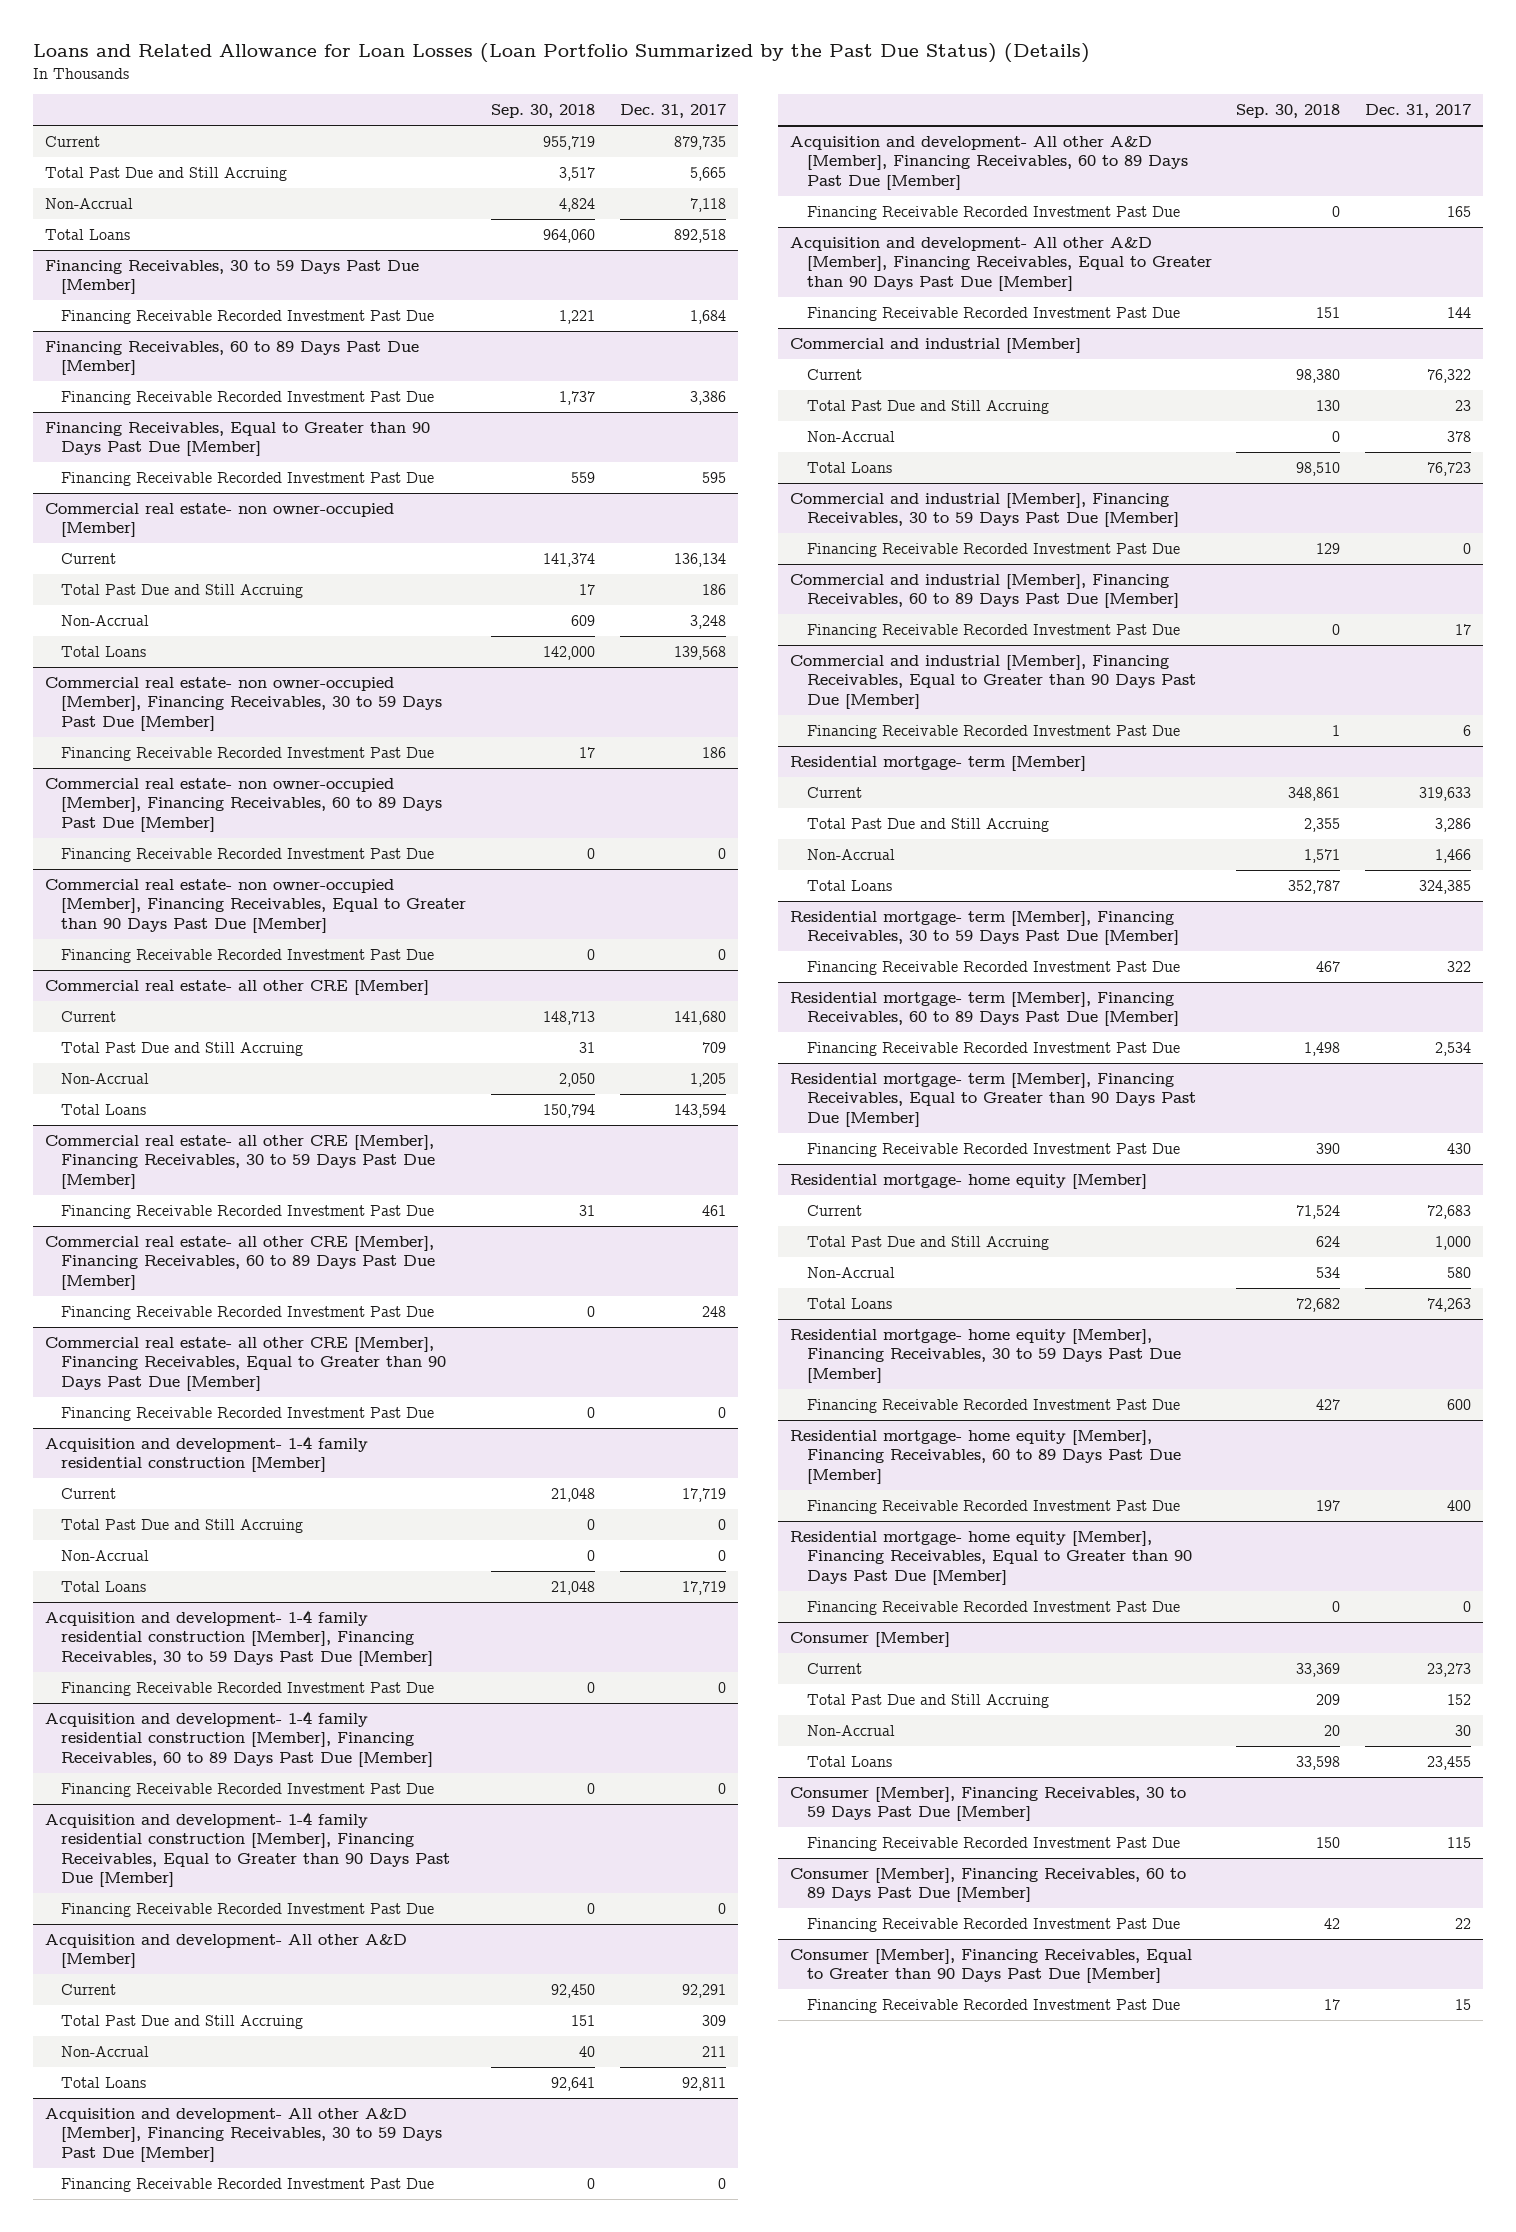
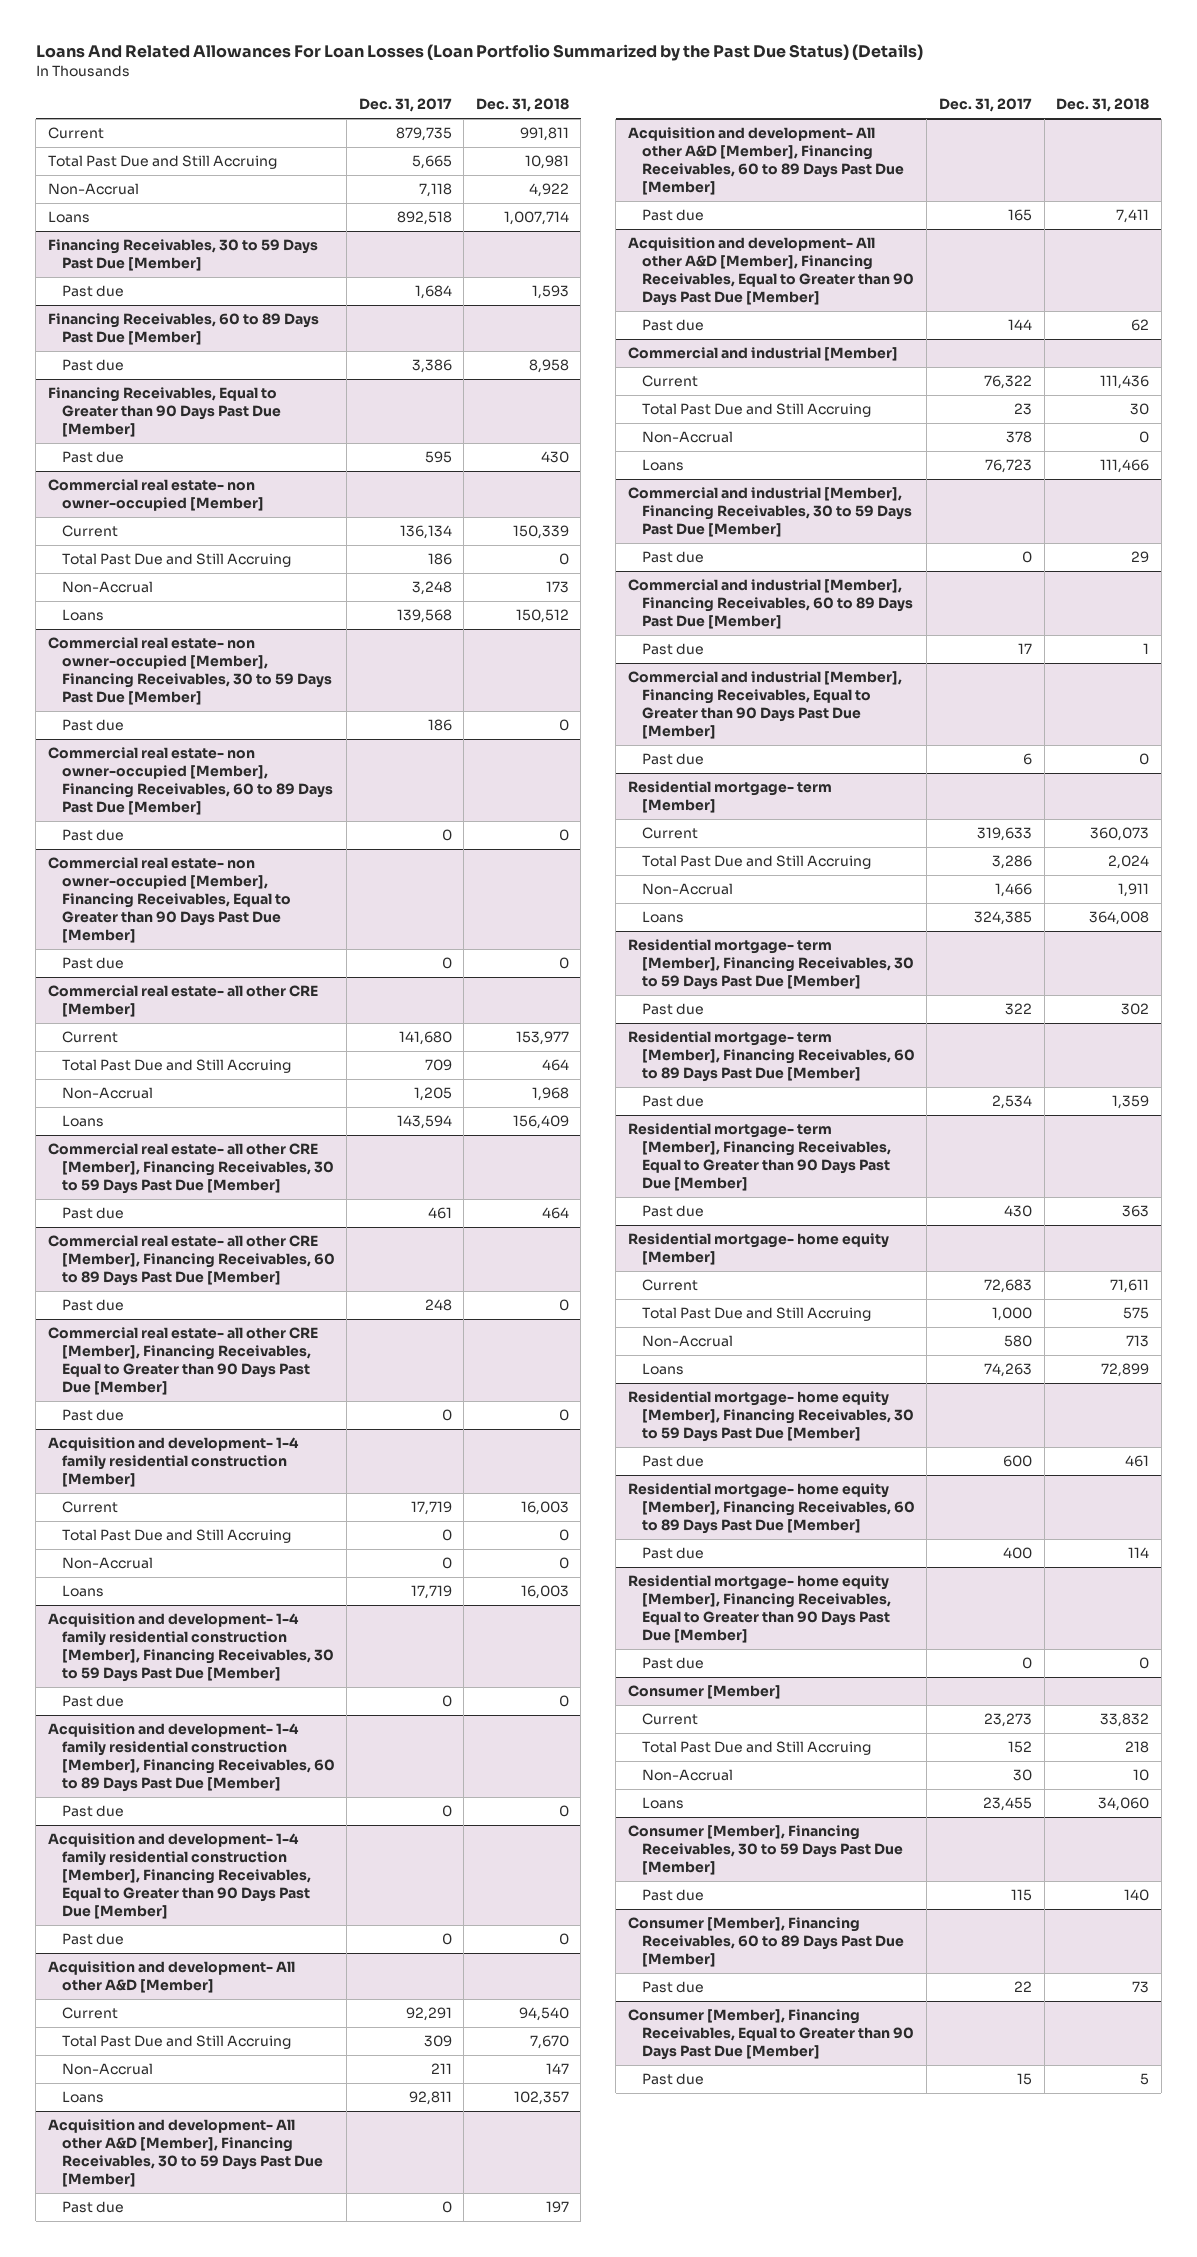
- Loans and Related Allowance for Loan Losses (Loan Portfolio Summarized by the Past Due Status) (Details)
+ Loans And Related Allowances For Loan Losses (Loan Portfolio Summarized by the Past Due Status) (Details)
- | Sep. 30, 2018 | Dec. 31, 2017
+ | Dec. 31, 2017 | Dec. 31, 2018
- Total Loans | 964,060 | 892,518
+ Loans | 892,518 | 1,007,714
@ Financing Receivables, 30 to 59 Days Past Due [Member]
- Financing Receivable Recorded Investment Past Due | 1,221 | 1,684
+ Past due | 1,684 | 1,593
@ Financing Receivables, 60 to 89 Days Past Due [Member]
- Financing Receivable Recorded Investment Past Due | 1,737 | 3,386
+ Past due | 3,386 | 8,958
@ Financing Receivables, Equal to Greater than 90 Days Past Due [Member]
- Financing Receivable Recorded Investment Past Due | 559 | 595
+ Past due | 595 | 430
@ Commercial real estate- non owner-occupied [Member]
- Total Loans | 142,000 | 139,568
+ Loans | 139,568 | 150,512
@ Commercial real estate- non owner-occupied [Member], Financing Receivables, 30 to 59 Days Past Due [Member]
- Financing Receivable Recorded Investment Past Due | 17 | 186
+ Past due | 186 | 0
@ Commercial real estate- non owner-occupied [Member], Financing Receivables, 60 to 89 Days Past Due [Member]
- Financing Receivable Recorded Investment Past Due | 0 | 0
+ Past due | 0 | 0
@ Commercial real estate- non owner-occupied [Member], Financing Receivables, Equal to Greater than 90 Days Past Due [Member]
- Financing Receivable Recorded Investment Past Due | 0 | 0
+ Past due | 0 | 0
@ Commercial real estate- all other CRE [Member]
- Total Loans | 150,794 | 143,594
+ Loans | 143,594 | 156,409
@ Commercial real estate- all other CRE [Member], Financing Receivables, 30 to 59 Days Past Due [Member]
- Financing Receivable Recorded Investment Past Due | 31 | 461
+ Past due | 461 | 464
@ Commercial real estate- all other CRE [Member], Financing Receivables, 60 to 89 Days Past Due [Member]
- Financing Receivable Recorded Investment Past Due | 0 | 248
+ Past due | 248 | 0
@ Commercial real estate- all other CRE [Member], Financing Receivables, Equal to Greater than 90 Days Past Due [Member]
- Financing Receivable Recorded Investment Past Due | 0 | 0
+ Past due | 0 | 0
@ Acquisition and development- 1-4 family residential construction [Member]
- Total Loans | 21,048 | 17,719
+ Loans | 17,719 | 16,003
@ Acquisition and development- 1-4 family residential construction [Member], Financing Receivables, 30 to 59 Days Past Due [Member]
- Financing Receivable Recorded Investment Past Due | 0 | 0
+ Past due | 0 | 0
@ Acquisition and development- 1-4 family residential construction [Member], Financing Receivables, 60 to 89 Days Past Due [Member]
- Financing Receivable Recorded Investment Past Due | 0 | 0
+ Past due | 0 | 0
@ Acquisition and development- 1-4 family residential construction [Member], Financing Receivables, Equal to Greater than 90 Days Past Due [Member]
- Financing Receivable Recorded Investment Past Due | 0 | 0
+ Past due | 0 | 0
@ Acquisition and development- All other A&D [Member]
- Total Loans | 92,641 | 92,811
+ Loans | 92,811 | 102,357
@ Acquisition and development- All other A&D [Member], Financing Receivables, 30 to 59 Days Past Due [Member]
- Financing Receivable Recorded Investment Past Due | 0 | 0
+ Past due | 0 | 197
@ Acquisition and development- All other A&D [Member], Financing Receivables, 60 to 89 Days Past Due [Member]
- Financing Receivable Recorded Investment Past Due | 0 | 165
+ Past due | 165 | 7,411
@ Acquisition and development- All other A&D [Member], Financing Receivables, Equal to Greater than 90 Days Past Due [Member]
- Financing Receivable Recorded Investment Past Due | 151 | 144
+ Past due | 144 | 62
@ Commercial and industrial [Member]
- Total Loans | 98,510 | 76,723
+ Loans | 76,723 | 111,466
@ Commercial and industrial [Member], Financing Receivables, 30 to 59 Days Past Due [Member]
- Financing Receivable Recorded Investment Past Due | 129 | 0
+ Past due | 0 | 29
@ Commercial and industrial [Member], Financing Receivables, 60 to 89 Days Past Due [Member]
- Financing Receivable Recorded Investment Past Due | 0 | 17
+ Past due | 17 | 1
@ Commercial and industrial [Member], Financing Receivables, Equal to Greater than 90 Days Past Due [Member]
- Financing Receivable Recorded Investment Past Due | 1 | 6
+ Past due | 6 | 0
@ Residential mortgage- term [Member]
- Total Loans | 352,787 | 324,385
+ Loans | 324,385 | 364,008
@ Residential mortgage- term [Member], Financing Receivables, 30 to 59 Days Past Due [Member]
- Financing Receivable Recorded Investment Past Due | 467 | 322
+ Past due | 322 | 302
@ Residential mortgage- term [Member], Financing Receivables, 60 to 89 Days Past Due [Member]
- Financing Receivable Recorded Investment Past Due | 1,498 | 2,534
+ Past due | 2,534 | 1,359
@ Residential mortgage- term [Member], Financing Receivables, Equal to Greater than 90 Days Past Due [Member]
- Financing Receivable Recorded Investment Past Due | 390 | 430
+ Past due | 430 | 363
@ Residential mortgage- home equity [Member]
- Total Loans | 72,682 | 74,263
+ Loans | 74,263 | 72,899
@ Residential mortgage- home equity [Member], Financing Receivables, 30 to 59 Days Past Due [Member]
- Financing Receivable Recorded Investment Past Due | 427 | 600
+ Past due | 600 | 461
@ Residential mortgage- home equity [Member], Financing Receivables, 60 to 89 Days Past Due [Member]
- Financing Receivable Recorded Investment Past Due | 197 | 400
+ Past due | 400 | 114
@ Residential mortgage- home equity [Member], Financing Receivables, Equal to Greater than 90 Days Past Due [Member]
- Financing Receivable Recorded Investment Past Due | 0 | 0
+ Past due | 0 | 0
@ Consumer [Member]
- Total Loans | 33,598 | 23,455
+ Loans | 23,455 | 34,060
@ Consumer [Member], Financing Receivables, 30 to 59 Days Past Due [Member]
- Financing Receivable Recorded Investment Past Due | 150 | 115
+ Past due | 115 | 140
@ Consumer [Member], Financing Receivables, 60 to 89 Days Past Due [Member]
- Financing Receivable Recorded Investment Past Due | 42 | 22
+ Past due | 22 | 73
@ Consumer [Member], Financing Receivables, Equal to Greater than 90 Days Past Due [Member]
- Financing Receivable Recorded Investment Past Due | 17 | 15
+ Past due | 15 | 5

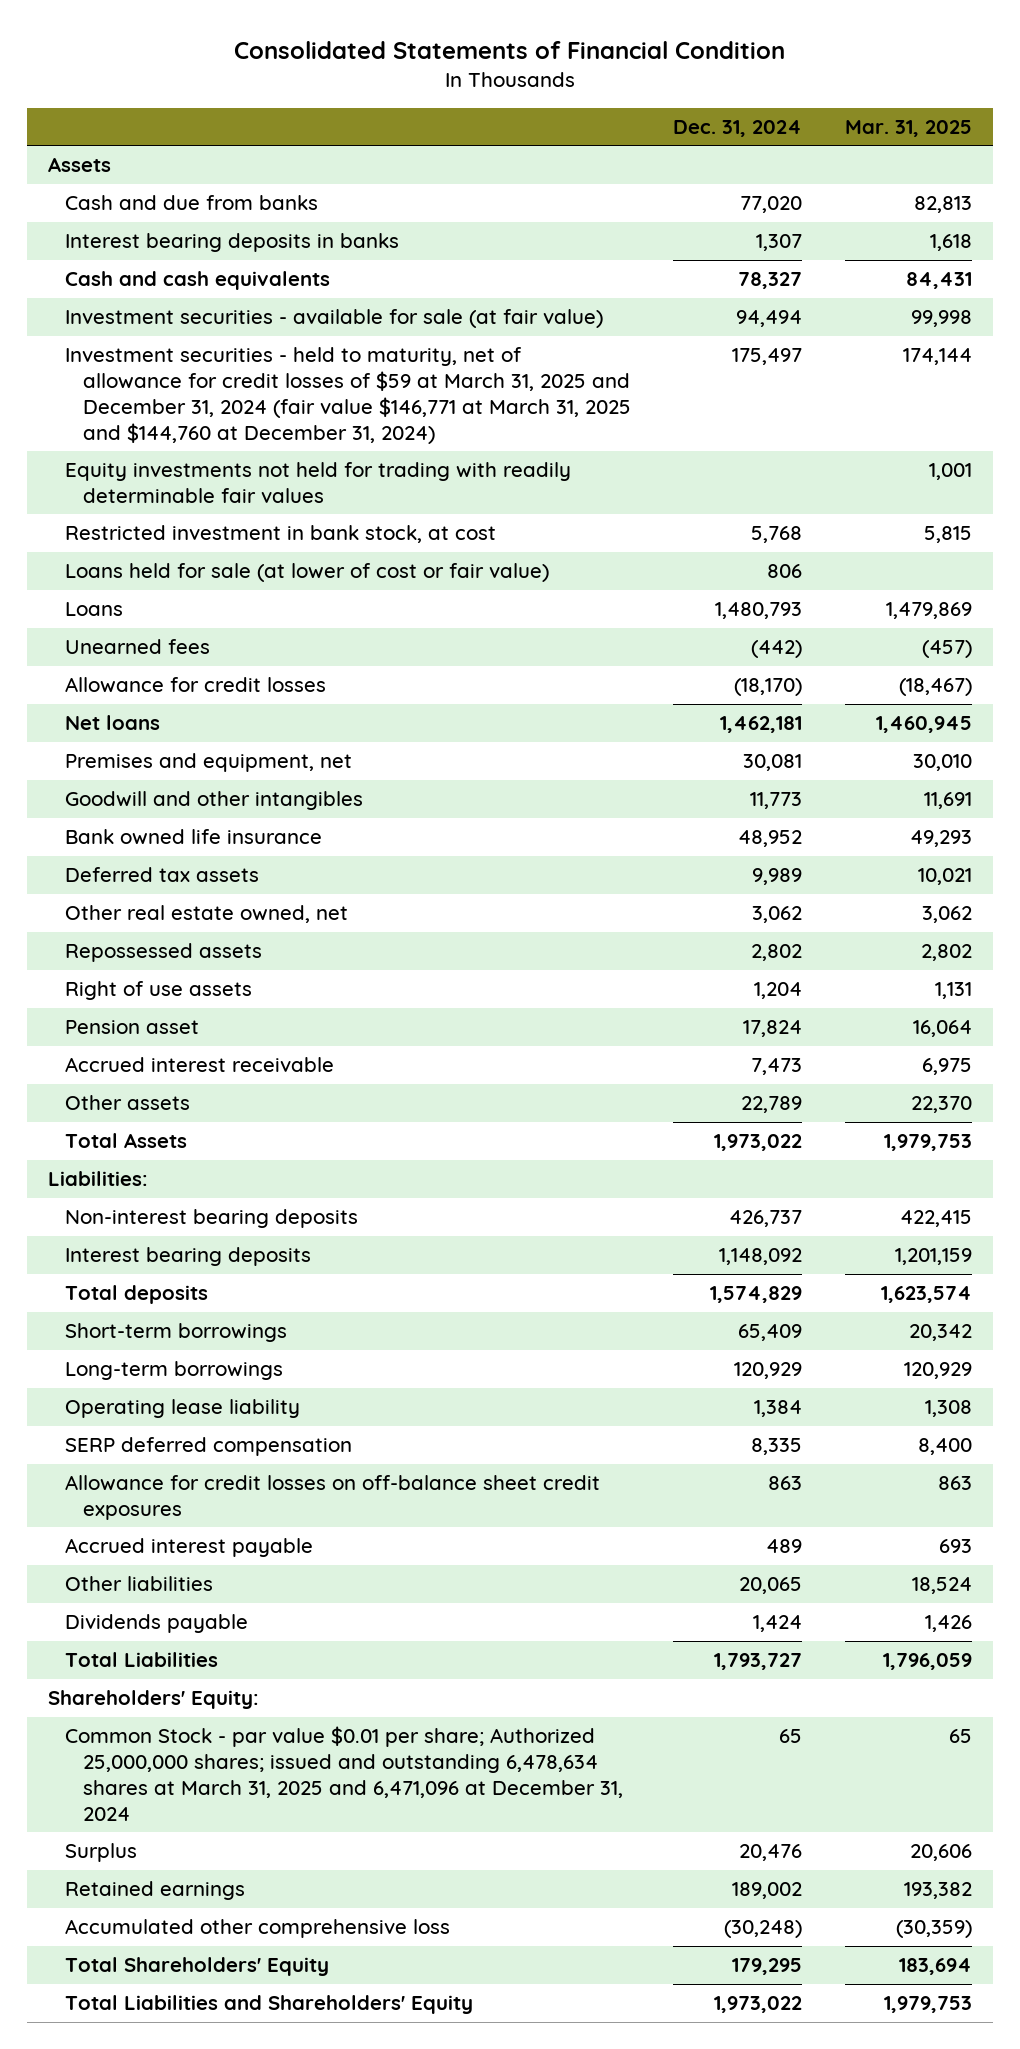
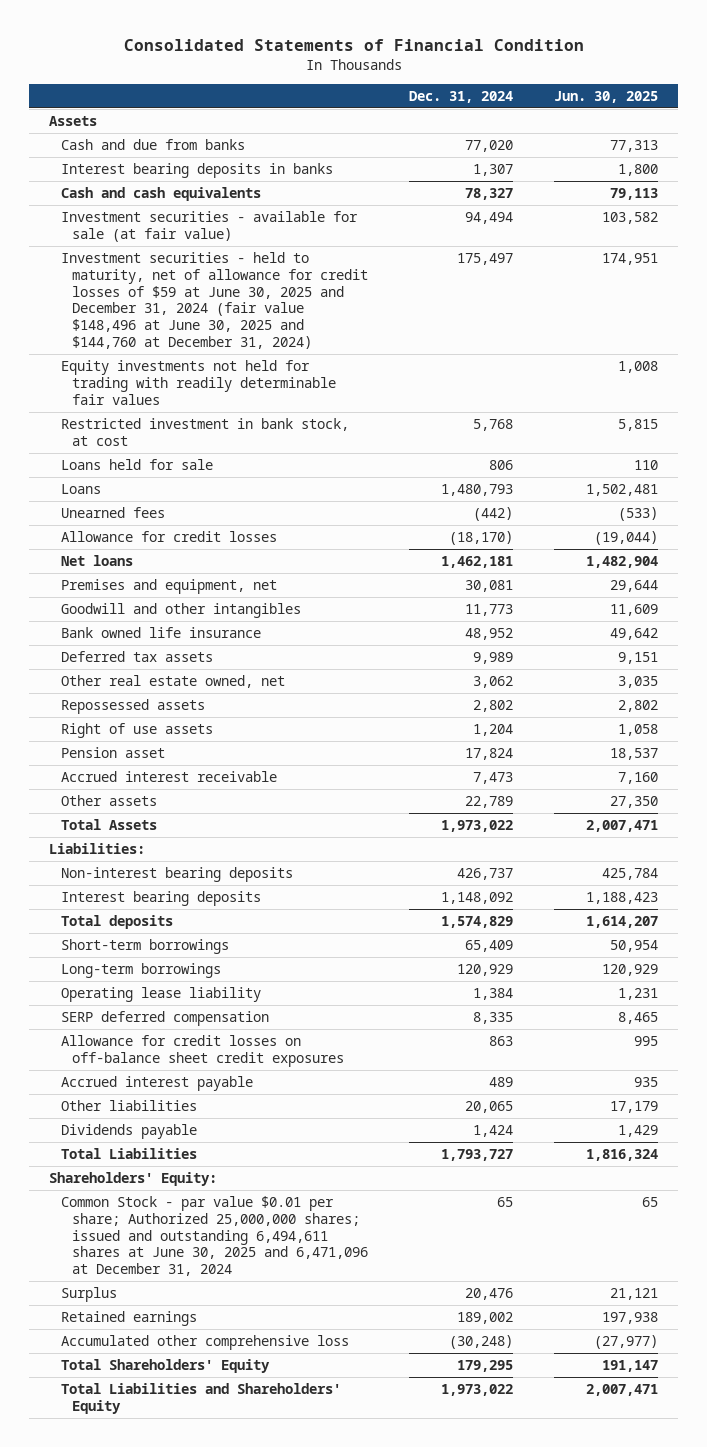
- | Dec. 31, 2024 | Mar. 31, 2025
+ | Dec. 31, 2024 | Jun. 30, 2025
- Investment securities - held to maturity, net of allowance for credit losses of $59 at March 31, 2025 and December 31, 2024 (fair value $146,771 at March 31, 2025 and $144,760 at December 31, 2024) | 175,497 | 174,144
+ Investment securities - held to maturity, net of allowance for credit losses of $59 at June 30, 2025 and December 31, 2024 (fair value $148,496 at June 30, 2025 and $144,760 at December 31, 2024) | 175,497 | 174,951
- Loans held for sale (at lower of cost or fair value) | 806 |
+ Loans held for sale | 806 | 110
- Common Stock - par value $0.01 per share; Authorized 25,000,000 shares; issued and outstanding 6,478,634 shares at March 31, 2025 and 6,471,096 at December 31, 2024 | 65 | 65
+ Common Stock - par value $0.01 per share; Authorized 25,000,000 shares; issued and outstanding 6,494,611 shares at June 30, 2025 and 6,471,096 at December 31, 2024 | 65 | 65

